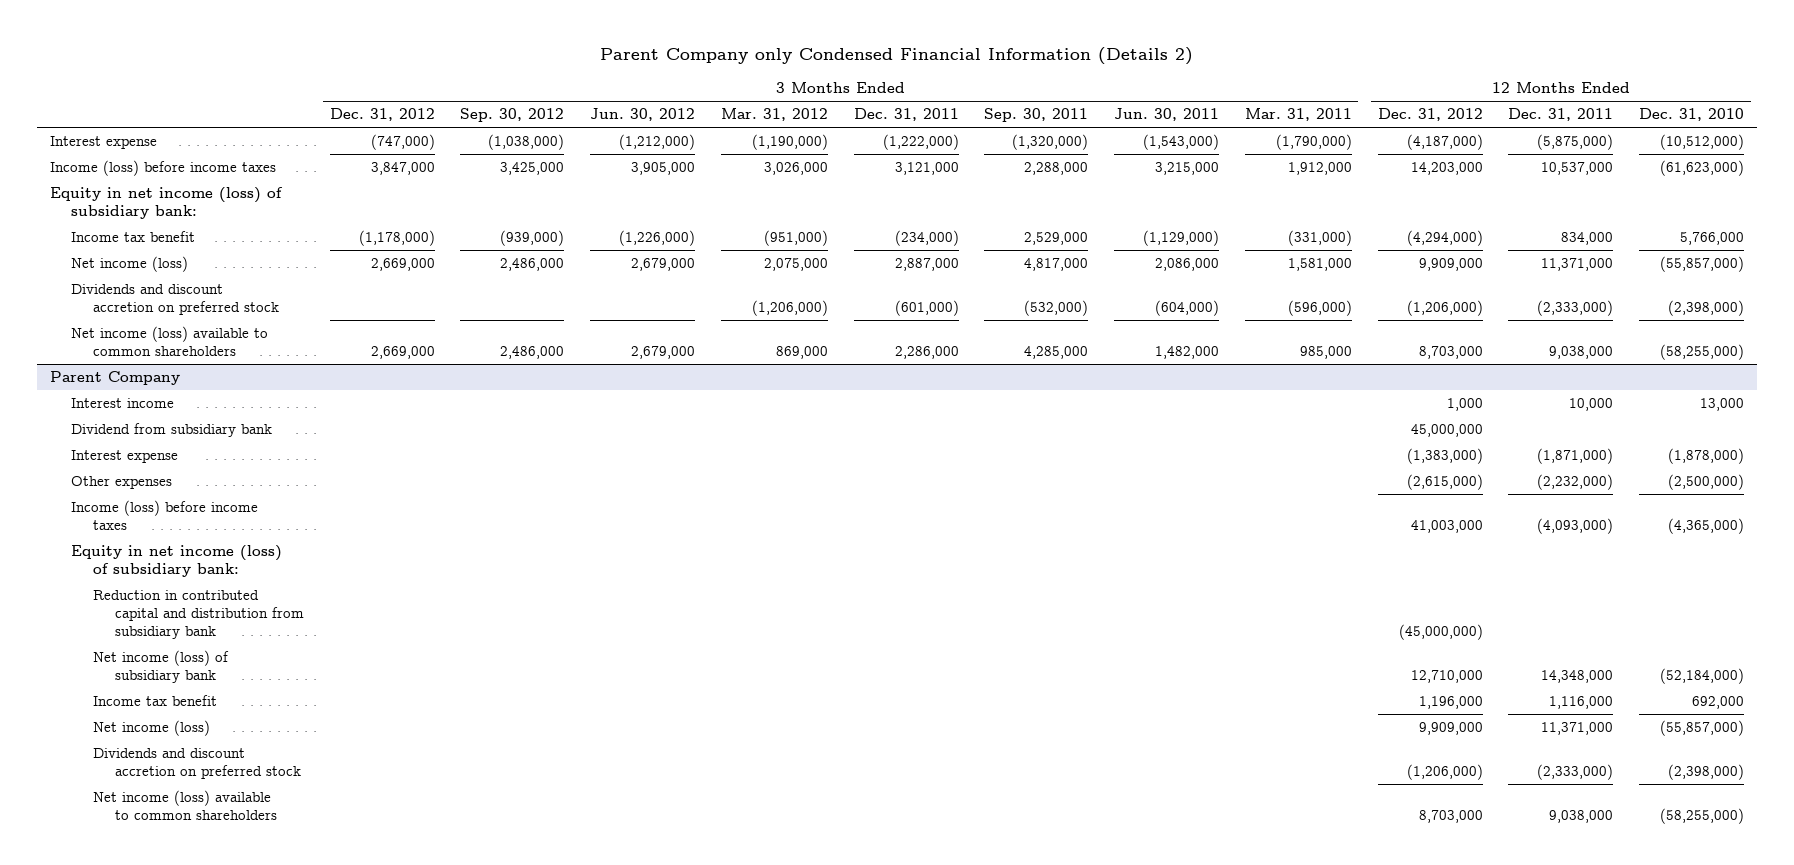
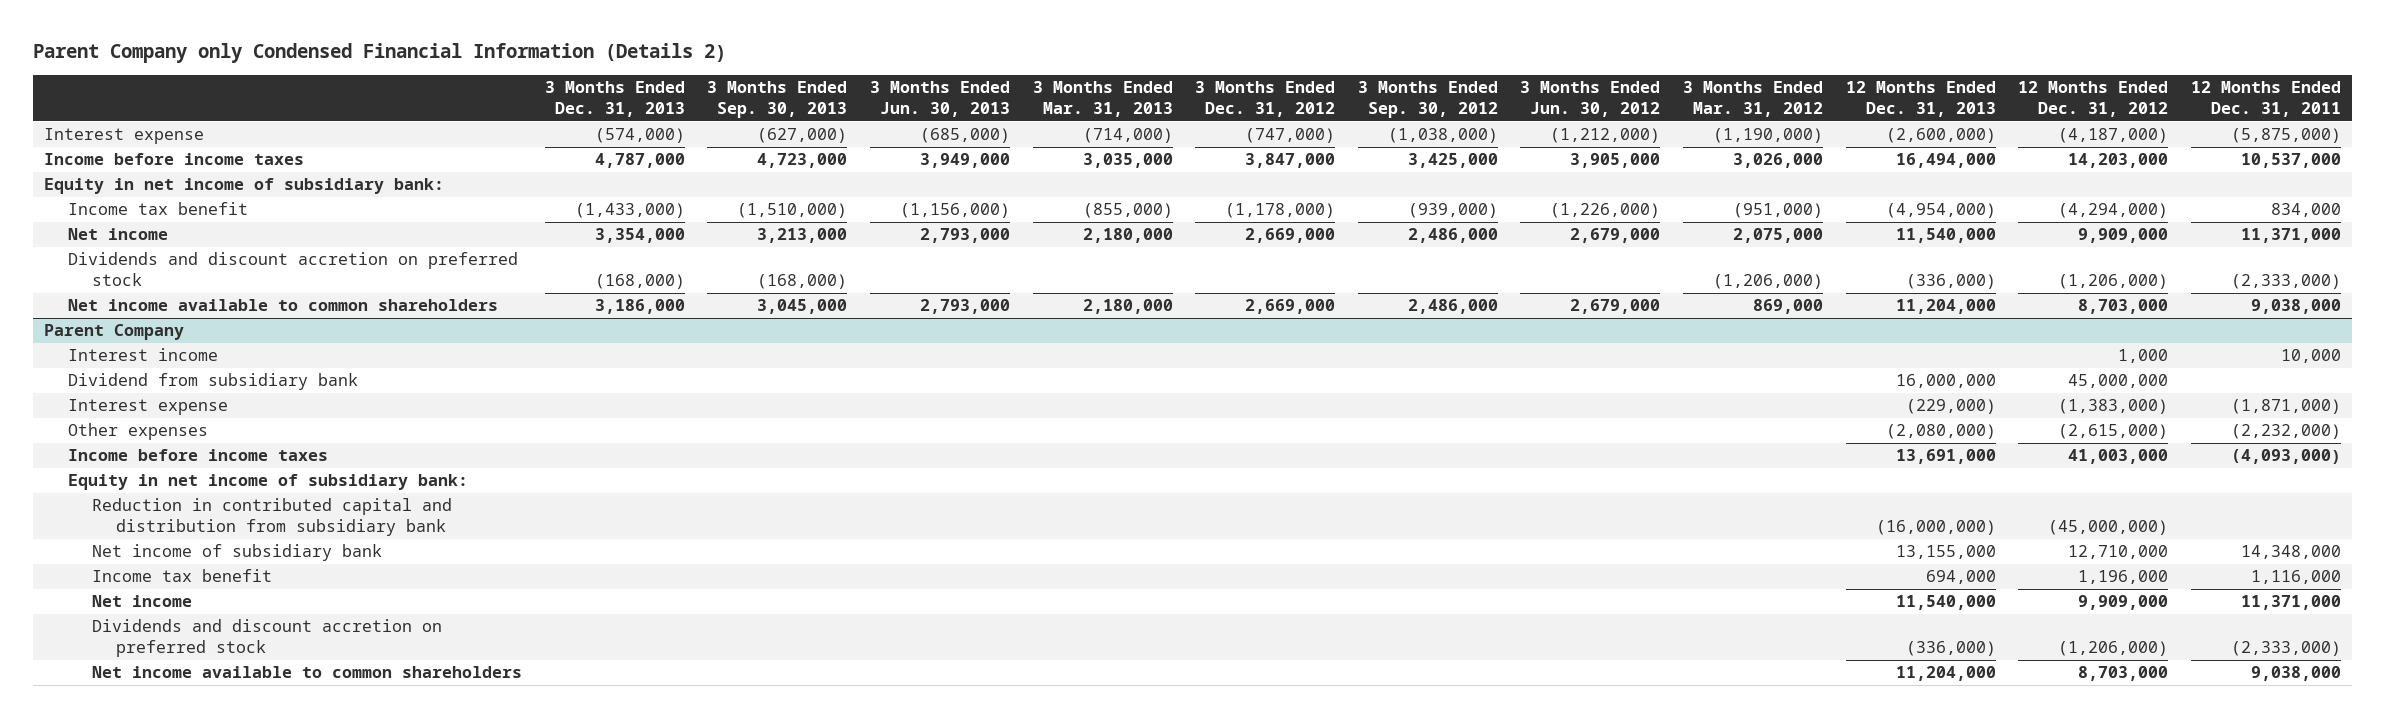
- | 3 Months Ended Dec. 31, 2012 | 3 Months Ended Sep. 30, 2012 | 3 Months Ended Jun. 30, 2012 | 3 Months Ended Mar. 31, 2012 | 3 Months Ended Dec. 31, 2011 | 3 Months Ended Sep. 30, 2011 | 3 Months Ended Jun. 30, 2011 | 3 Months Ended Mar. 31, 2011 | 12 Months Ended Dec. 31, 2012 | 12 Months Ended Dec. 31, 2011 | 12 Months Ended Dec. 31, 2010
+ | 3 Months Ended Dec. 31, 2013 | 3 Months Ended Sep. 30, 2013 | 3 Months Ended Jun. 30, 2013 | 3 Months Ended Mar. 31, 2013 | 3 Months Ended Dec. 31, 2012 | 3 Months Ended Sep. 30, 2012 | 3 Months Ended Jun. 30, 2012 | 3 Months Ended Mar. 31, 2012 | 12 Months Ended Dec. 31, 2013 | 12 Months Ended Dec. 31, 2012 | 12 Months Ended Dec. 31, 2011
- Income (loss) before income taxes | 3,847,000 | 3,425,000 | 3,905,000 | 3,026,000 | 3,121,000 | 2,288,000 | 3,215,000 | 1,912,000 | 14,203,000 | 10,537,000 | (61,623,000)
- Equity in net income (loss) of subsidiary bank:
+ Income before income taxes | 4,787,000 | 4,723,000 | 3,949,000 | 3,035,000 | 3,847,000 | 3,425,000 | 3,905,000 | 3,026,000 | 16,494,000 | 14,203,000 | 10,537,000
+ Equity in net income of subsidiary bank:
- Net income (loss) | 2,669,000 | 2,486,000 | 2,679,000 | 2,075,000 | 2,887,000 | 4,817,000 | 2,086,000 | 1,581,000 | 9,909,000 | 11,371,000 | (55,857,000)
+ Net income | 3,354,000 | 3,213,000 | 2,793,000 | 2,180,000 | 2,669,000 | 2,486,000 | 2,679,000 | 2,075,000 | 11,540,000 | 9,909,000 | 11,371,000
- Net income (loss) available to common shareholders | 2,669,000 | 2,486,000 | 2,679,000 | 869,000 | 2,286,000 | 4,285,000 | 1,482,000 | 985,000 | 8,703,000 | 9,038,000 | (58,255,000)
+ Net income available to common shareholders | 3,186,000 | 3,045,000 | 2,793,000 | 2,180,000 | 2,669,000 | 2,486,000 | 2,679,000 | 869,000 | 11,204,000 | 8,703,000 | 9,038,000
@ Parent Company
- Income (loss) before income taxes | | | | | | | | | 41,003,000 | (4,093,000) | (4,365,000)
- Equity in net income (loss) of subsidiary bank:
+ Income before income taxes | | | | | | | | | 13,691,000 | 41,003,000 | (4,093,000)
+ Equity in net income of subsidiary bank:
- Net income (loss) of subsidiary bank | | | | | | | | | 12,710,000 | 14,348,000 | (52,184,000)
+ Net income of subsidiary bank | | | | | | | | | 13,155,000 | 12,710,000 | 14,348,000
- Net income (loss) | | | | | | | | | 9,909,000 | 11,371,000 | (55,857,000)
+ Net income | | | | | | | | | 11,540,000 | 9,909,000 | 11,371,000
- Net income (loss) available to common shareholders | | | | | | | | | 8,703,000 | 9,038,000 | (58,255,000)
+ Net income available to common shareholders | | | | | | | | | 11,204,000 | 8,703,000 | 9,038,000

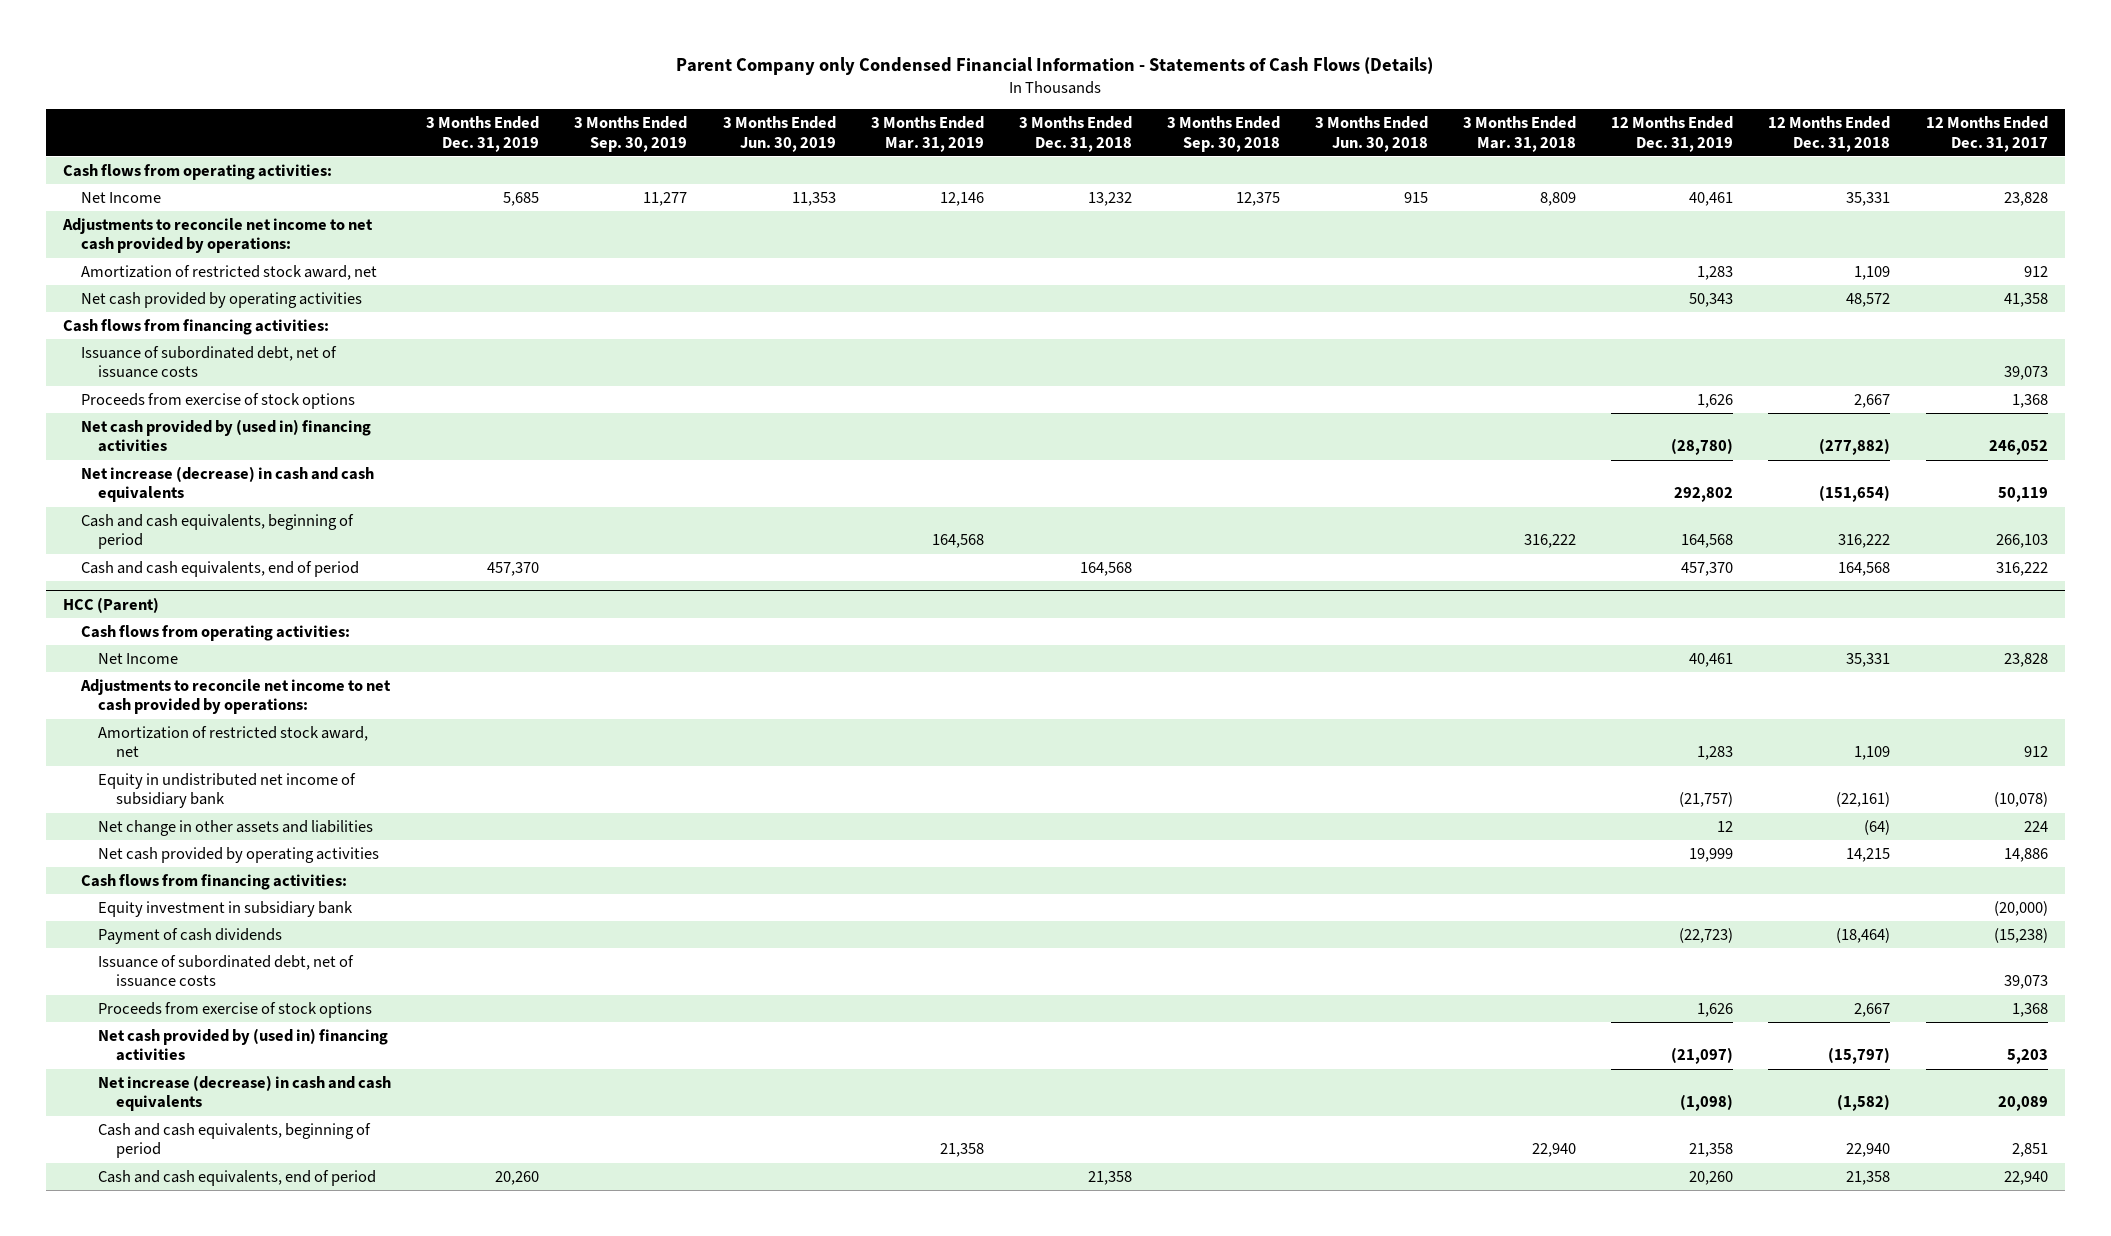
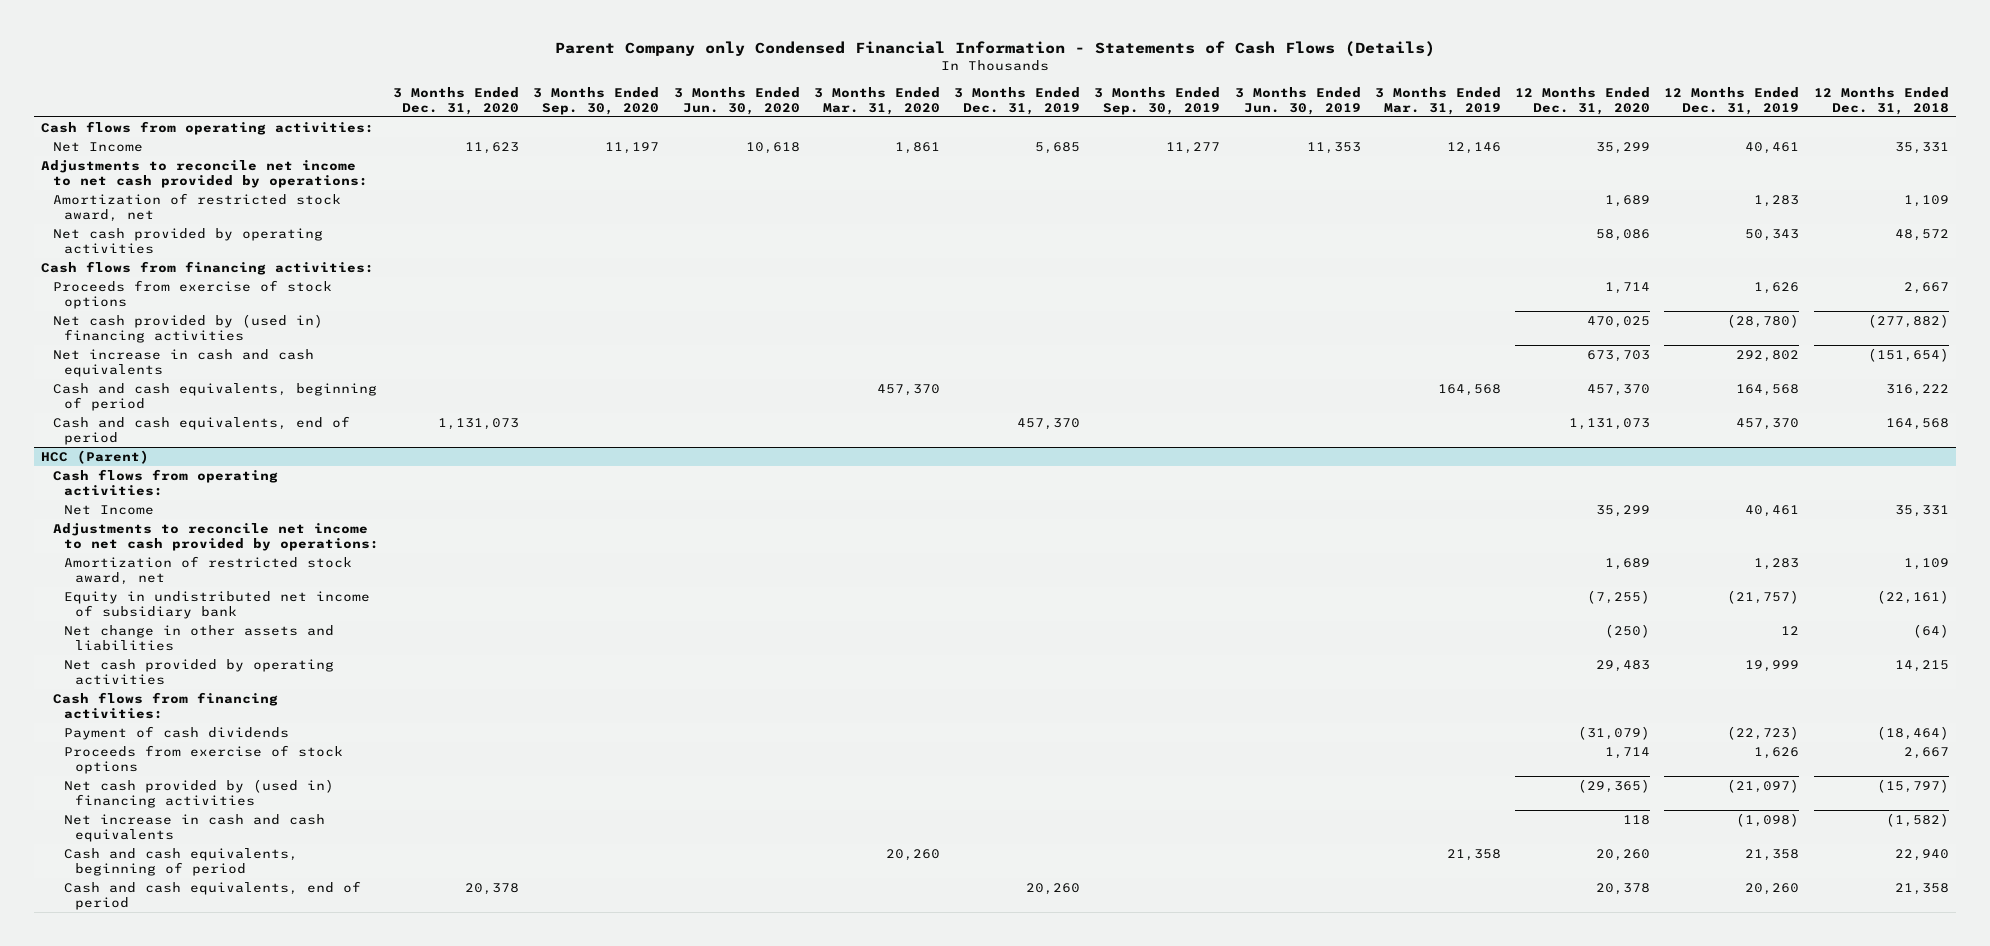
- | 3 Months Ended Dec. 31, 2019 | 3 Months Ended Sep. 30, 2019 | 3 Months Ended Jun. 30, 2019 | 3 Months Ended Mar. 31, 2019 | 3 Months Ended Dec. 31, 2018 | 3 Months Ended Sep. 30, 2018 | 3 Months Ended Jun. 30, 2018 | 3 Months Ended Mar. 31, 2018 | 12 Months Ended Dec. 31, 2019 | 12 Months Ended Dec. 31, 2018 | 12 Months Ended Dec. 31, 2017
+ | 3 Months Ended Dec. 31, 2020 | 3 Months Ended Sep. 30, 2020 | 3 Months Ended Jun. 30, 2020 | 3 Months Ended Mar. 31, 2020 | 3 Months Ended Dec. 31, 2019 | 3 Months Ended Sep. 30, 2019 | 3 Months Ended Jun. 30, 2019 | 3 Months Ended Mar. 31, 2019 | 12 Months Ended Dec. 31, 2020 | 12 Months Ended Dec. 31, 2019 | 12 Months Ended Dec. 31, 2018
- Issuance of subordinated debt, net of issuance costs | | | | | | | | | | | 39,073
- Net increase (decrease) in cash and cash equivalents | | | | | | | | | 292,802 | (151,654) | 50,119
+ Net increase in cash and cash equivalents | | | | | | | | | 673,703 | 292,802 | (151,654)
@ HCC (Parent)
- Equity investment in subsidiary bank | | | | | | | | | | | (20,000)
- Issuance of subordinated debt, net of issuance costs | | | | | | | | | | | 39,073
- Net increase (decrease) in cash and cash equivalents | | | | | | | | | (1,098) | (1,582) | 20,089
+ Net increase in cash and cash equivalents | | | | | | | | | 118 | (1,098) | (1,582)

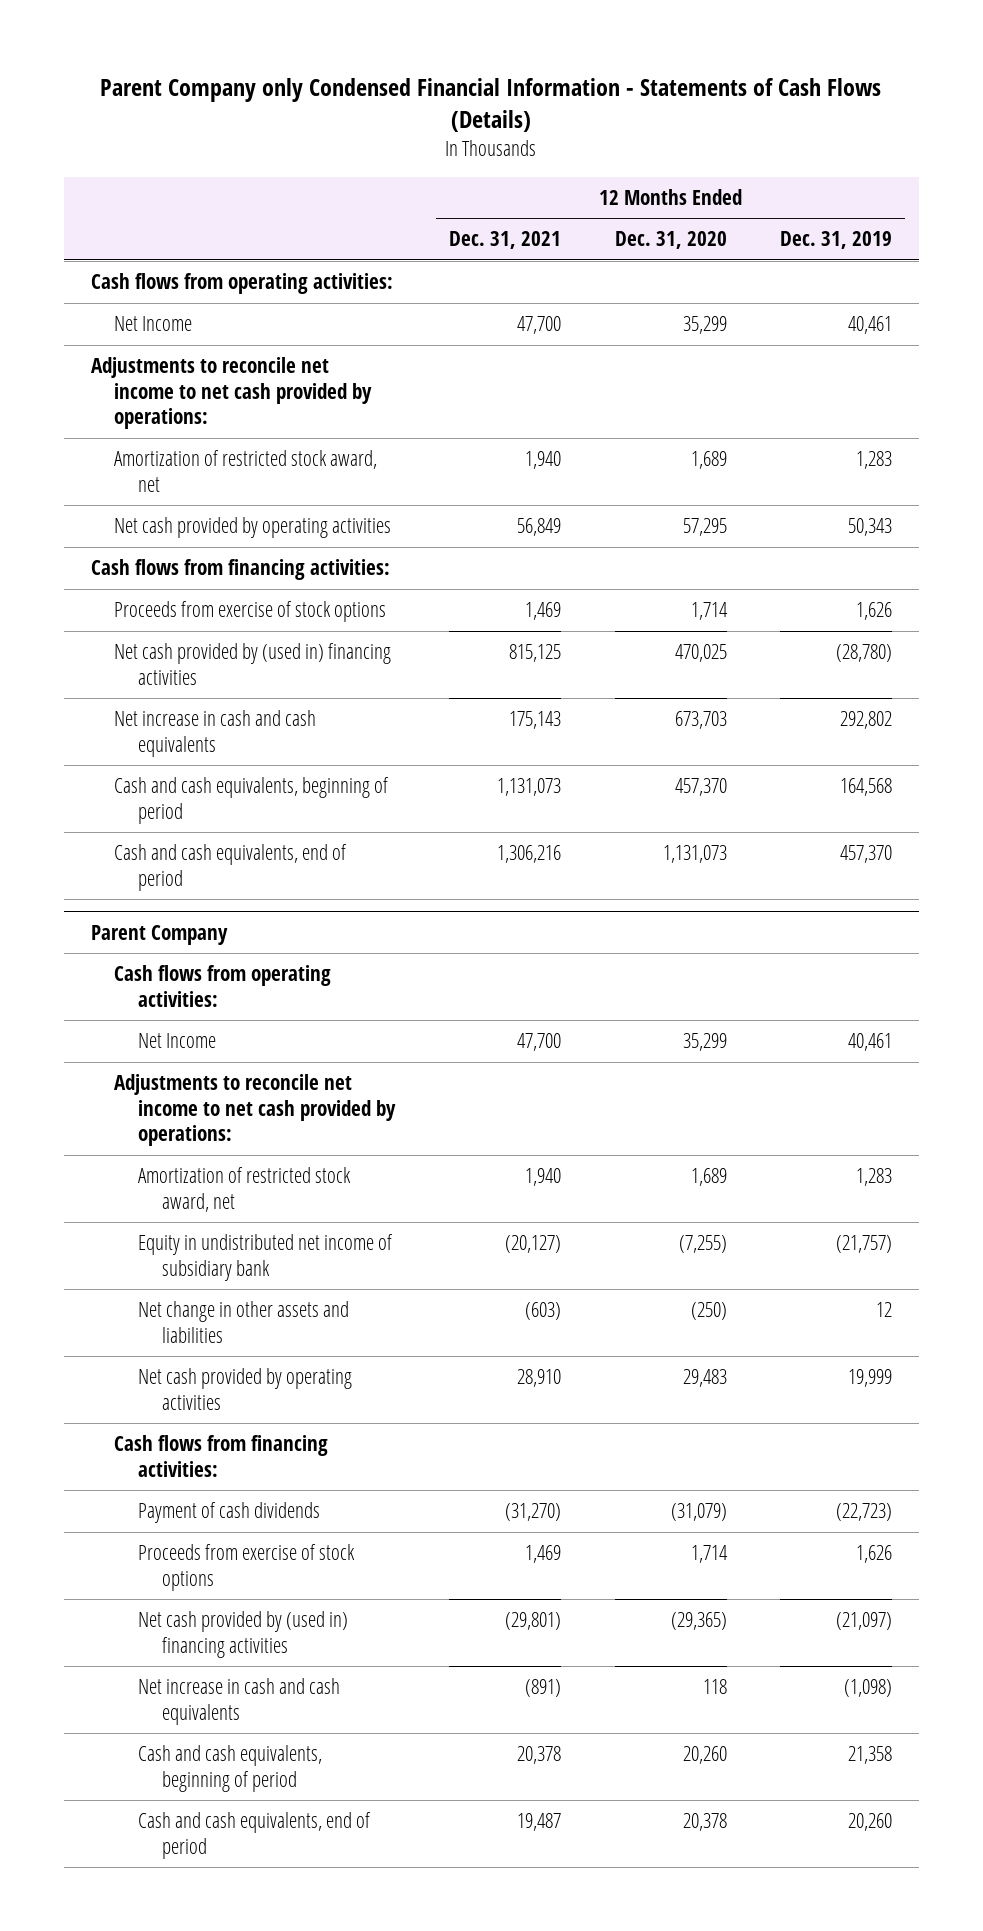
- | 3 Months Ended Dec. 31, 2020 | 3 Months Ended Sep. 30, 2020 | 3 Months Ended Jun. 30, 2020 | 3 Months Ended Mar. 31, 2020 | 3 Months Ended Dec. 31, 2019 | 3 Months Ended Sep. 30, 2019 | 3 Months Ended Jun. 30, 2019 | 3 Months Ended Mar. 31, 2019 | 12 Months Ended Dec. 31, 2020 | 12 Months Ended Dec. 31, 2019 | 12 Months Ended Dec. 31, 2018
+ | 12 Months Ended Dec. 31, 2021 | 12 Months Ended Dec. 31, 2020 | 12 Months Ended Dec. 31, 2019
- Net cash provided by operating activities | | | | | | | | | 58,086 | 50,343 | 48,572
+ Net cash provided by operating activities | 56,849 | 57,295 | 50,343
- HCC (Parent)
+ Parent Company

